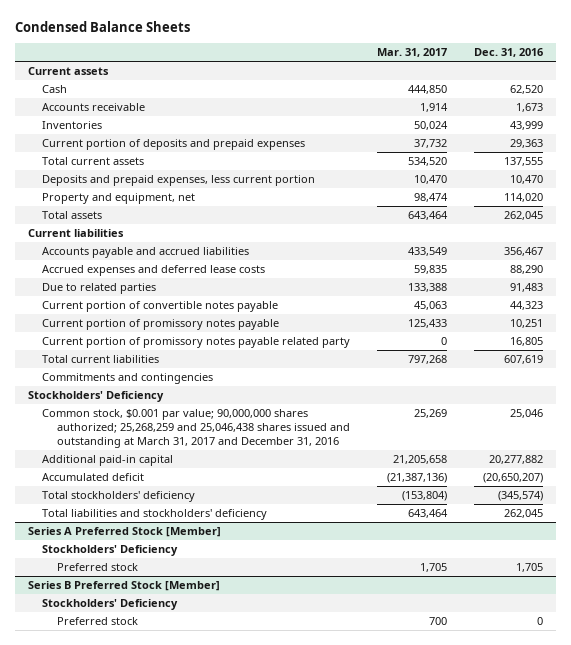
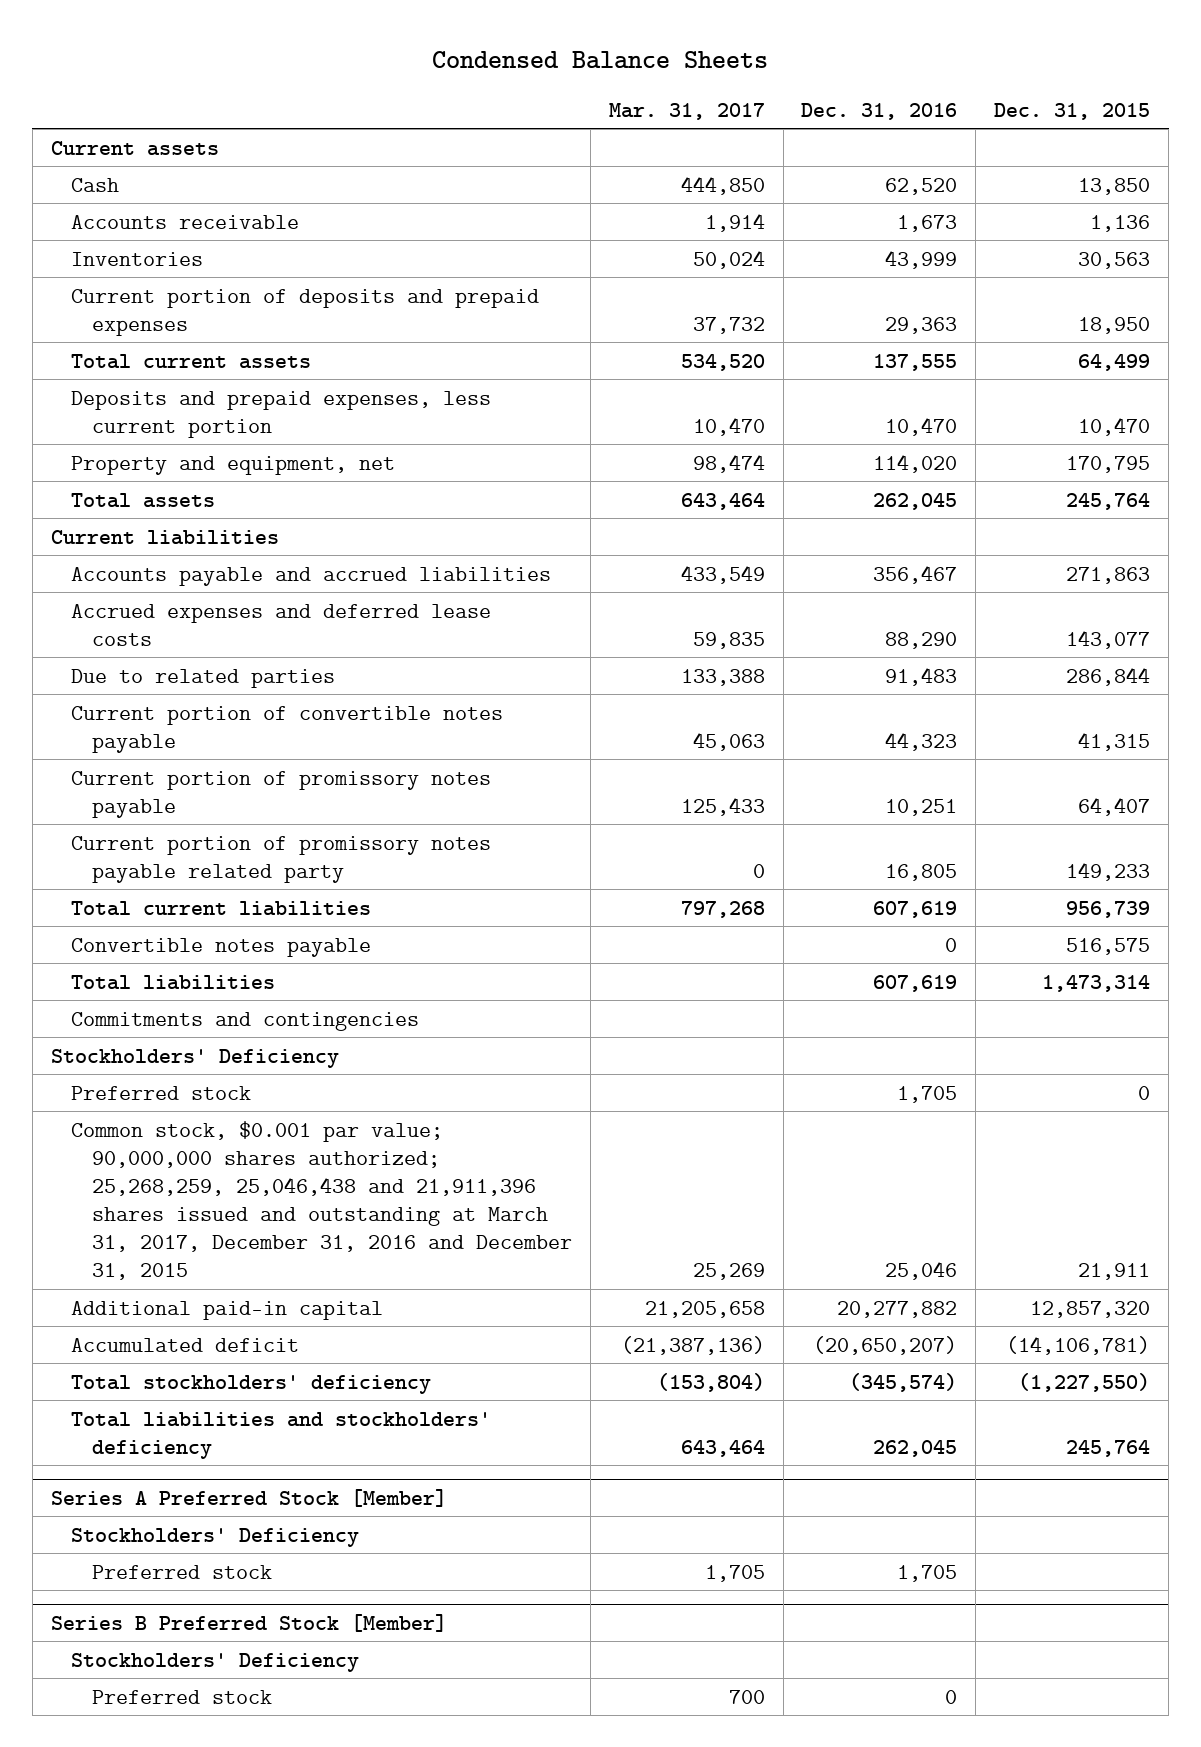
- | Mar. 31, 2017 | Dec. 31, 2016
+ | Mar. 31, 2017 | Dec. 31, 2016 | Dec. 31, 2015
+ Convertible notes payable | | 0 | 516,575
+ Total liabilities | | 607,619 | 1,473,314
- Common stock, $0.001 par value; 90,000,000 shares authorized; 25,268,259 and 25,046,438 shares issued and outstanding at March 31, 2017 and December 31, 2016 | 25,269 | 25,046
+ Preferred stock | | 1,705 | 0
+ Common stock, $0.001 par value; 90,000,000 shares authorized; 25,268,259, 25,046,438 and 21,911,396 shares issued and outstanding at March 31, 2017, December 31, 2016 and December 31, 2015 | 25,269 | 25,046 | 21,911

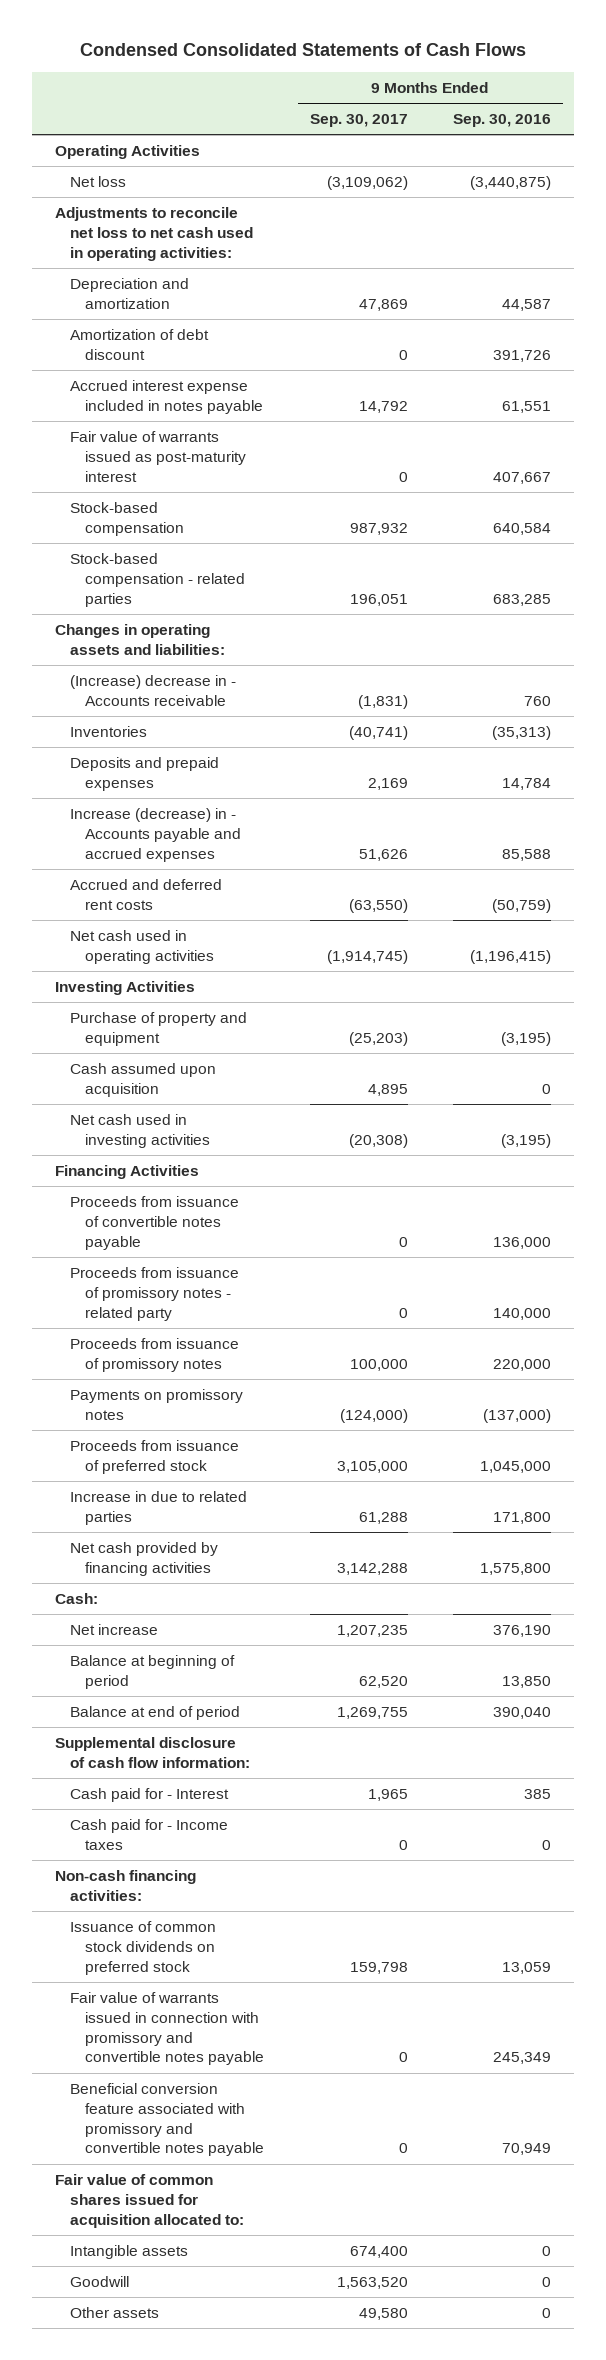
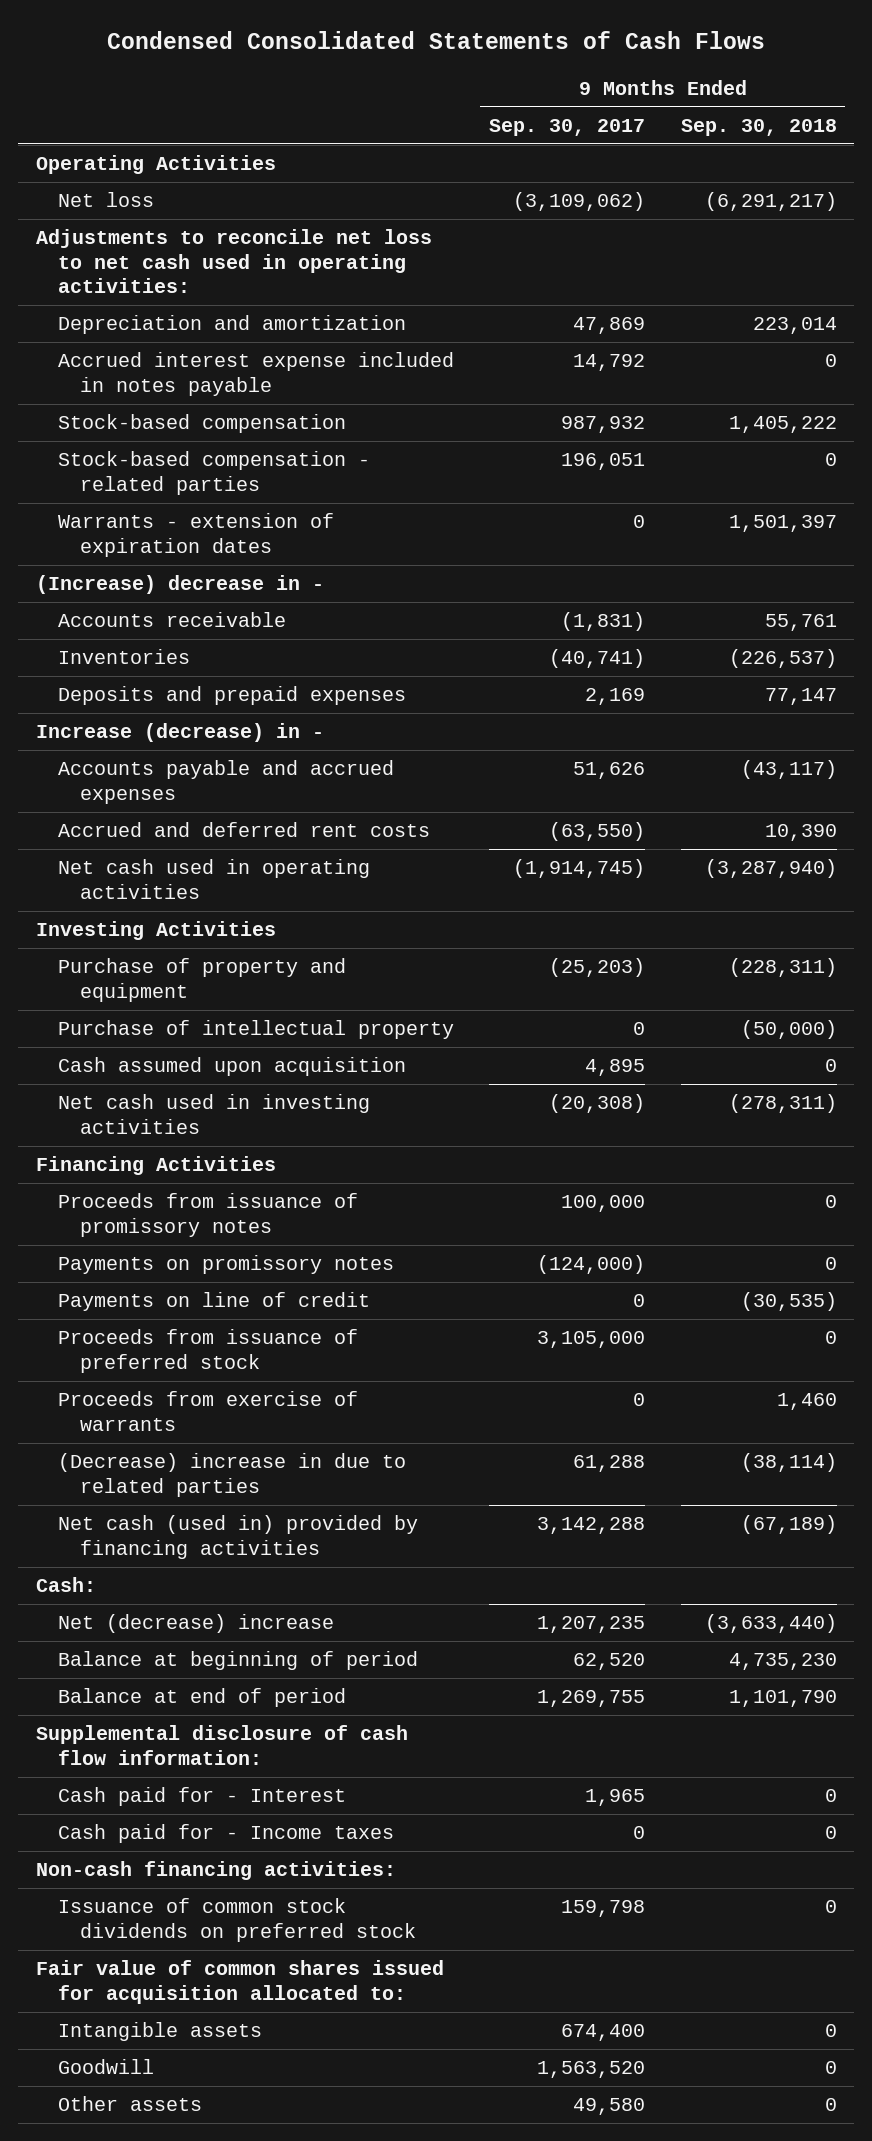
- | 9 Months Ended Sep. 30, 2017 | 9 Months Ended Sep. 30, 2016
+ | 9 Months Ended Sep. 30, 2017 | 9 Months Ended Sep. 30, 2018
- Amortization of debt discount | 0 | 391,726
- Fair value of warrants issued as post-maturity interest | 0 | 407,667
- Changes in operating assets and liabilities:
- (Increase) decrease in - Accounts receivable | (1,831) | 760
+ Warrants - extension of expiration dates | 0 | 1,501,397
+ (Increase) decrease in -
+ Accounts receivable | (1,831) | 55,761
- Increase (decrease) in - Accounts payable and accrued expenses | 51,626 | 85,588
+ Increase (decrease) in -
+ Accounts payable and accrued expenses | 51,626 | (43,117)
+ Purchase of intellectual property | 0 | (50,000)
- Proceeds from issuance of convertible notes payable | 0 | 136,000
- Proceeds from issuance of promissory notes - related party | 0 | 140,000
+ Payments on line of credit | 0 | (30,535)
- Increase in due to related parties | 61,288 | 171,800
- Net cash provided by financing activities | 3,142,288 | 1,575,800
+ Proceeds from exercise of warrants | 0 | 1,460
+ (Decrease) increase in due to related parties | 61,288 | (38,114)
+ Net cash (used in) provided by financing activities | 3,142,288 | (67,189)
- Net increase | 1,207,235 | 376,190
+ Net (decrease) increase | 1,207,235 | (3,633,440)
- Fair value of warrants issued in connection with promissory and convertible notes payable | 0 | 245,349
- Beneficial conversion feature associated with promissory and convertible notes payable | 0 | 70,949

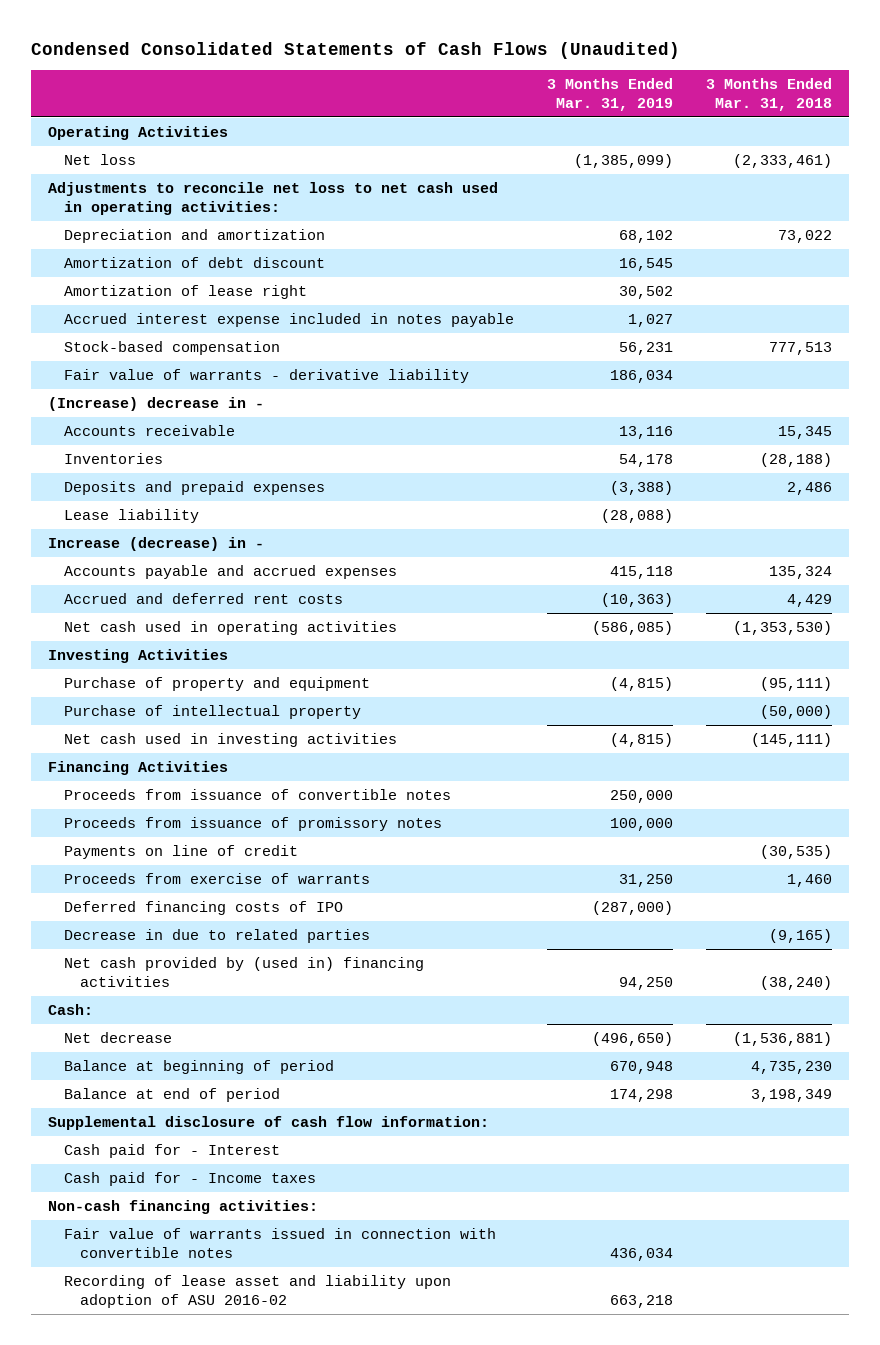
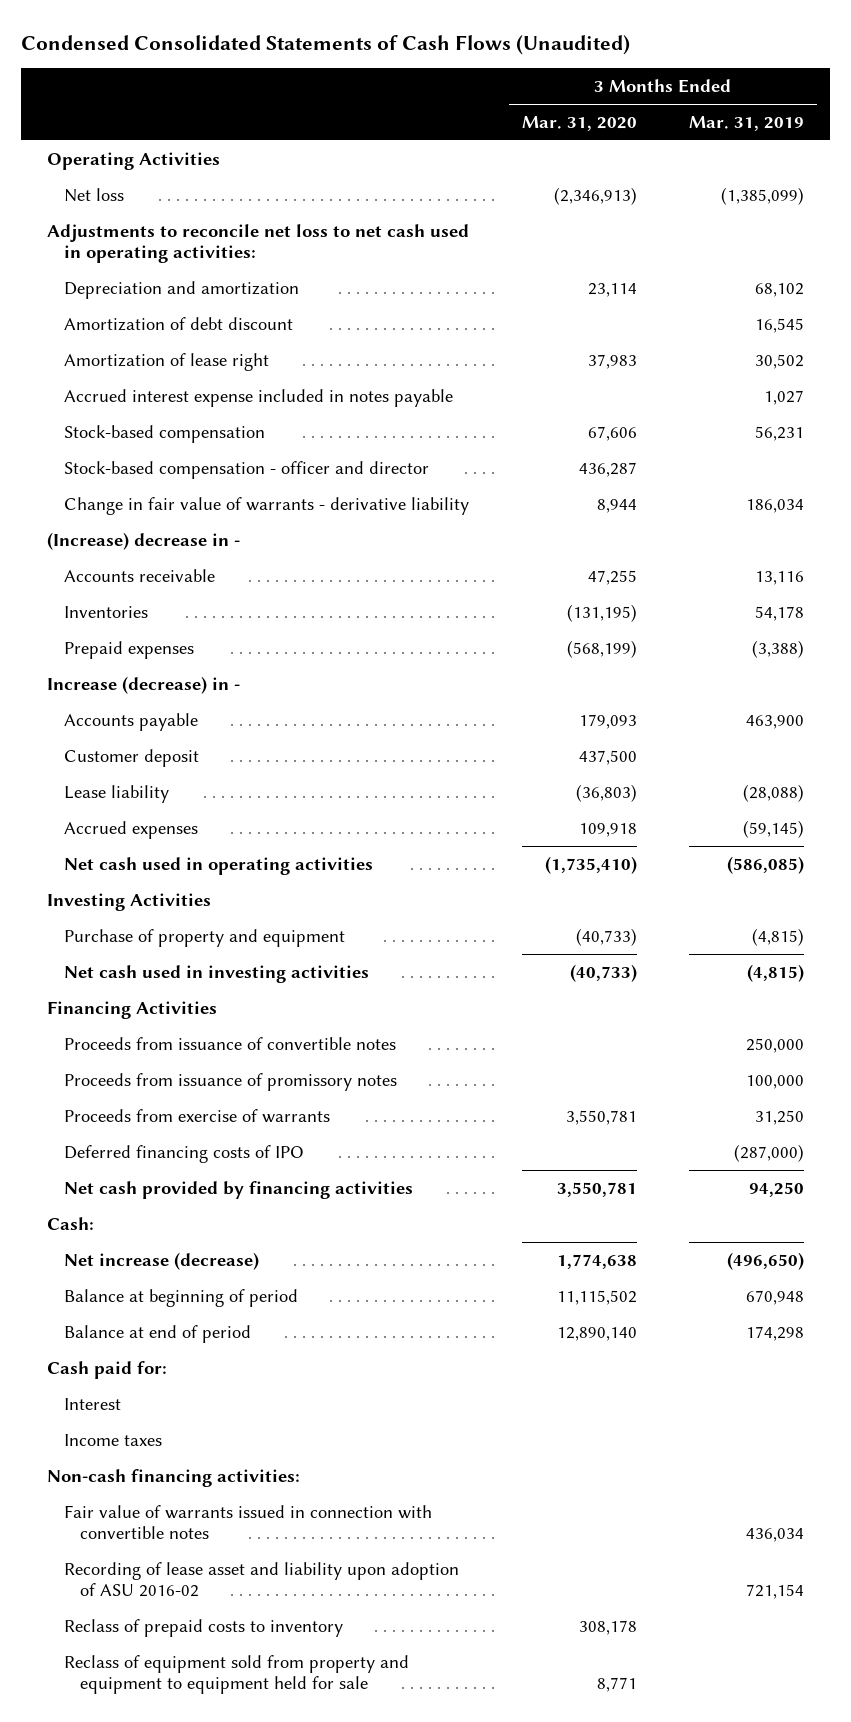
- | 3 Months Ended Mar. 31, 2019 | 3 Months Ended Mar. 31, 2018
+ | 3 Months Ended Mar. 31, 2020 | 3 Months Ended Mar. 31, 2019
- Fair value of warrants - derivative liability | 186,034 |
+ Stock-based compensation - officer and director | 436,287 |
+ Change in fair value of warrants - derivative liability | 8,944 | 186,034
- Deposits and prepaid expenses | (3,388) | 2,486
+ Prepaid expenses | (568,199) | (3,388)
- Accounts payable and accrued expenses | 415,118 | 135,324
- Accrued and deferred rent costs | (10,363) | 4,429
+ Accounts payable | 179,093 | 463,900
+ Customer deposit | 437,500 |
moved down: Lease liability | (36,803) | (28,088)
+ Accrued expenses | 109,918 | (59,145)
- Purchase of intellectual property | | (50,000)
- Payments on line of credit | | (30,535)
- Decrease in due to related parties | | (9,165)
- Net cash provided by (used in) financing activities | 94,250 | (38,240)
+ Net cash provided by financing activities | 3,550,781 | 94,250
- Net decrease | (496,650) | (1,536,881)
+ Net increase (decrease) | 1,774,638 | (496,650)
- Supplemental disclosure of cash flow information:
- Cash paid for - Interest
- Cash paid for - Income taxes
+ Cash paid for:
+ Interest
+ Income taxes
- Recording of lease asset and liability upon adoption of ASU 2016-02 | 663,218 |
+ Recording of lease asset and liability upon adoption of ASU 2016-02 | | 721,154
+ Reclass of prepaid costs to inventory | 308,178 |
+ Reclass of equipment sold from property and equipment to equipment held for sale | 8,771 |

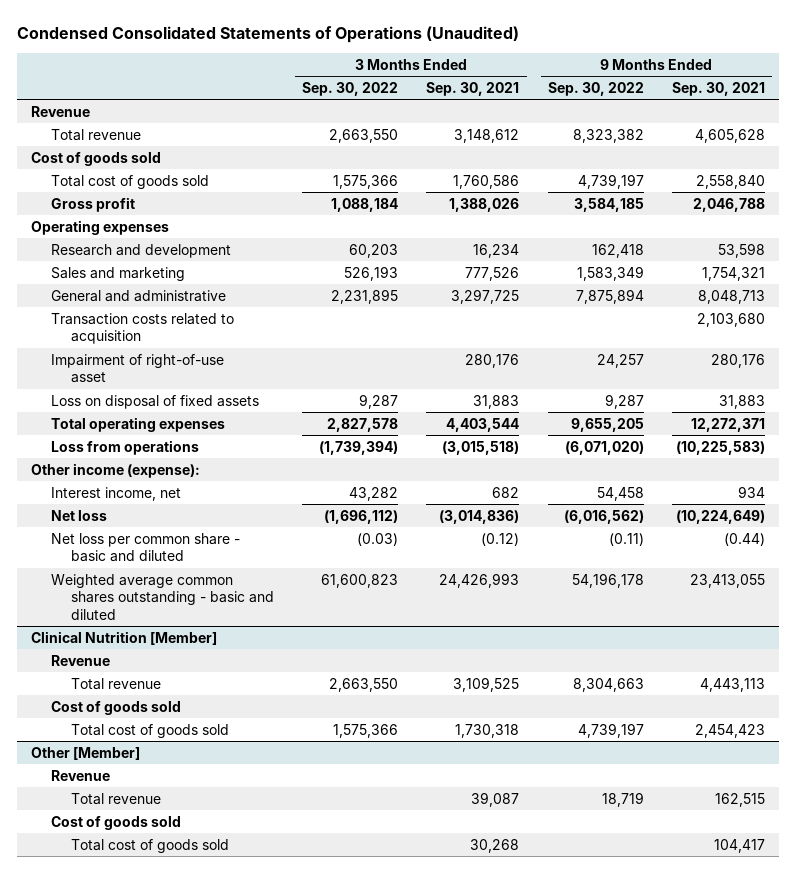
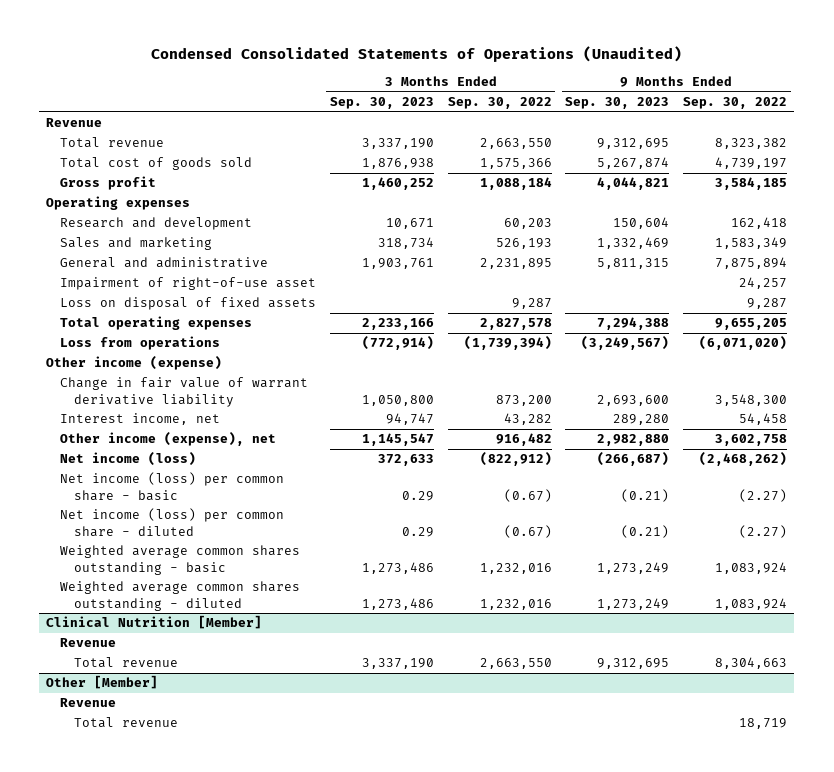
- | 3 Months Ended Sep. 30, 2022 | 3 Months Ended Sep. 30, 2021 | 9 Months Ended Sep. 30, 2022 | 9 Months Ended Sep. 30, 2021
+ | 3 Months Ended Sep. 30, 2023 | 3 Months Ended Sep. 30, 2022 | 9 Months Ended Sep. 30, 2023 | 9 Months Ended Sep. 30, 2022
- Cost of goods sold
- Transaction costs related to acquisition | | | | 2,103,680
- Other income (expense):
+ Other income (expense)
+ Change in fair value of warrant derivative liability | 1,050,800 | 873,200 | 2,693,600 | 3,548,300
- Net loss | (1,696,112) | (3,014,836) | (6,016,562) | (10,224,649)
- Net loss per common share - basic and diluted | (0.03) | (0.12) | (0.11) | (0.44)
- Weighted average common shares outstanding - basic and diluted | 61,600,823 | 24,426,993 | 54,196,178 | 23,413,055
+ Other income (expense), net | 1,145,547 | 916,482 | 2,982,880 | 3,602,758
+ Net income (loss) | 372,633 | (822,912) | (266,687) | (2,468,262)
+ Net income (loss) per common share - basic | 0.29 | (0.67) | (0.21) | (2.27)
+ Net income (loss) per common share - diluted | 0.29 | (0.67) | (0.21) | (2.27)
+ Weighted average common shares outstanding - basic | 1,273,486 | 1,232,016 | 1,273,249 | 1,083,924
+ Weighted average common shares outstanding - diluted | 1,273,486 | 1,232,016 | 1,273,249 | 1,083,924
@ Clinical Nutrition [Member]
- Cost of goods sold
- Total cost of goods sold | 1,575,366 | 1,730,318 | 4,739,197 | 2,454,423
@ Other [Member]
- Cost of goods sold
- Total cost of goods sold | | 30,268 | | 104,417

